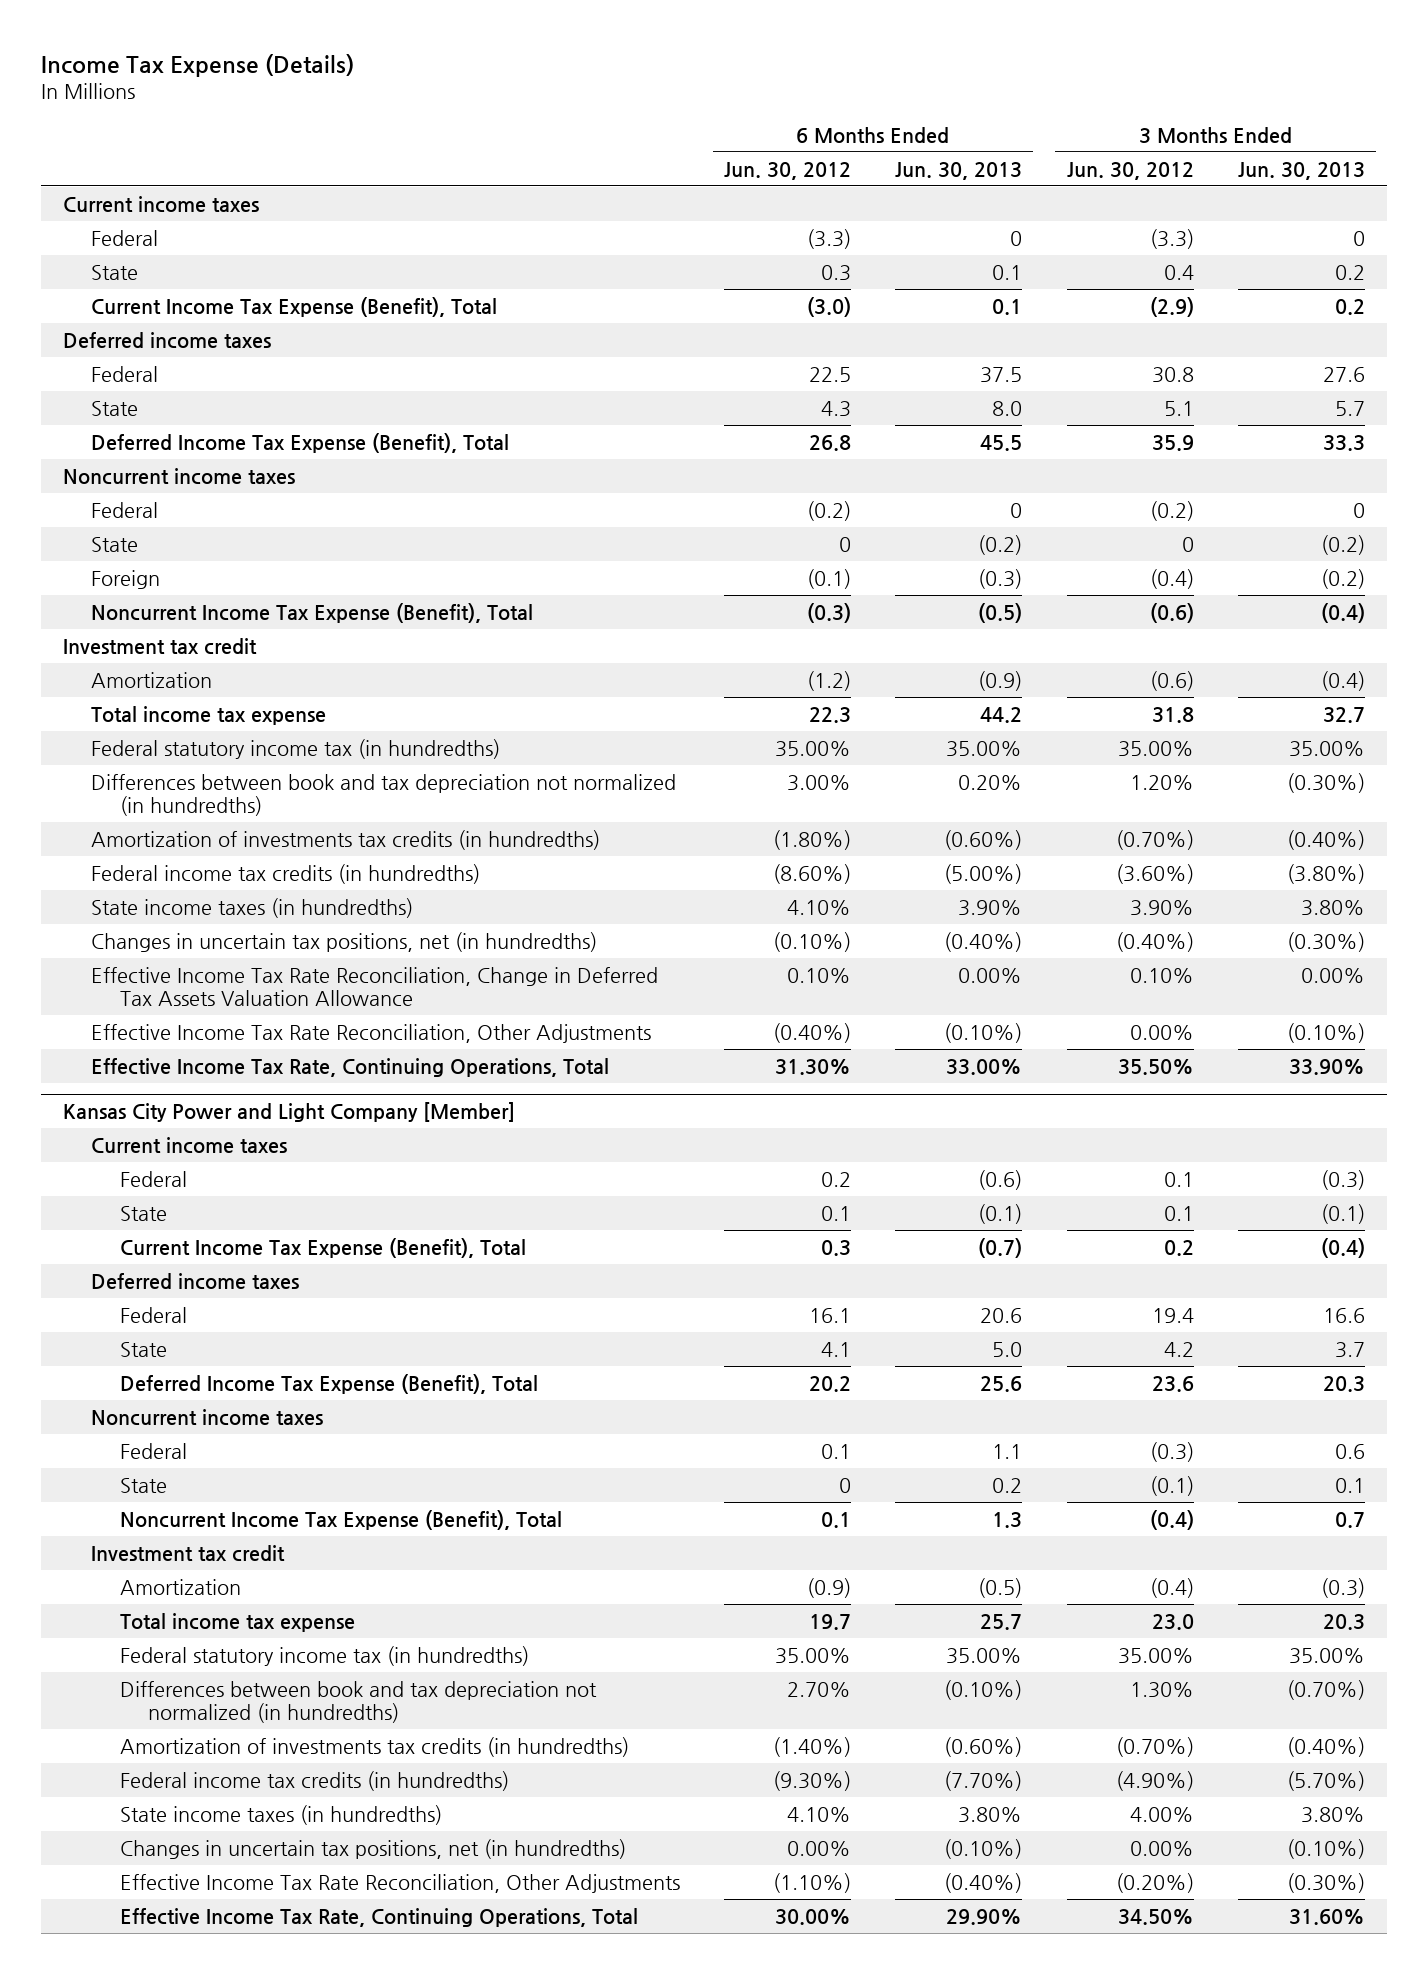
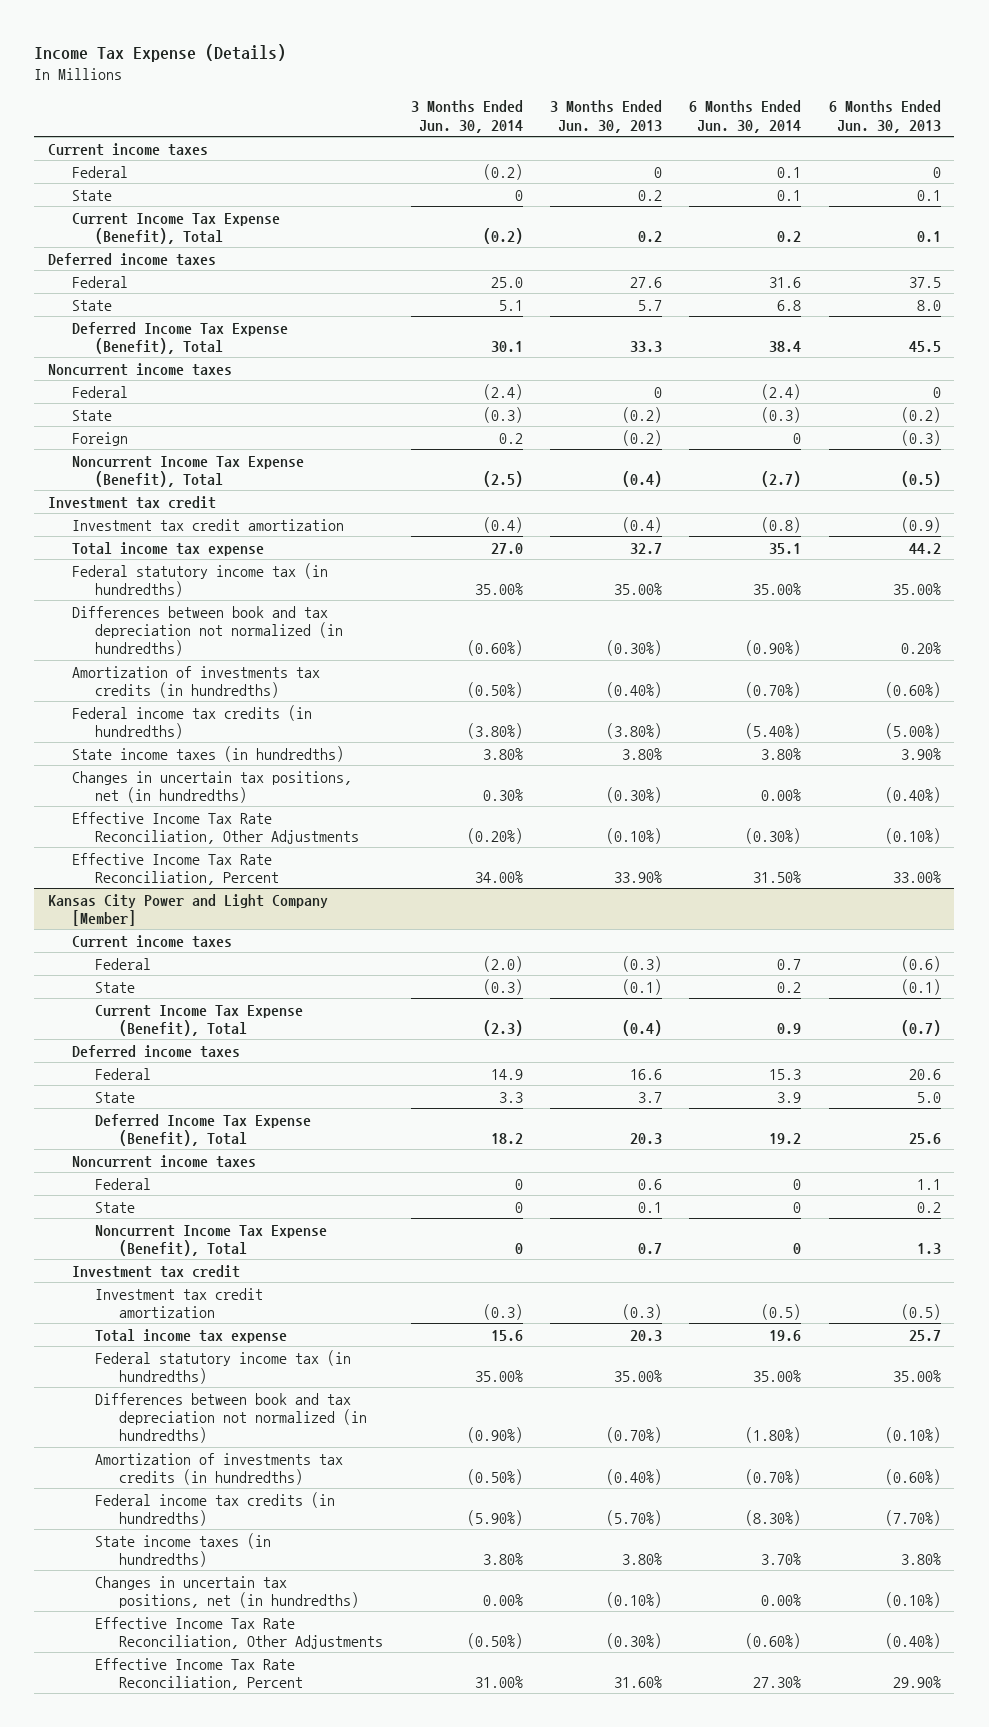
- | 6 Months Ended Jun. 30, 2012 | 6 Months Ended Jun. 30, 2013 | 3 Months Ended Jun. 30, 2012 | 3 Months Ended Jun. 30, 2013
+ | 3 Months Ended Jun. 30, 2014 | 3 Months Ended Jun. 30, 2013 | 6 Months Ended Jun. 30, 2014 | 6 Months Ended Jun. 30, 2013
- Amortization | (1.2) | (0.9) | (0.6) | (0.4)
+ Investment tax credit amortization | (0.4) | (0.4) | (0.8) | (0.9)
- Effective Income Tax Rate Reconciliation, Change in Deferred Tax Assets Valuation Allowance | 0.10% | 0.00% | 0.10% | 0.00%
- Effective Income Tax Rate, Continuing Operations, Total | 31.30% | 33.00% | 35.50% | 33.90%
+ Effective Income Tax Rate Reconciliation, Percent | 34.00% | 33.90% | 31.50% | 33.00%
@ Kansas City Power and Light Company [Member]
- Amortization | (0.9) | (0.5) | (0.4) | (0.3)
+ Investment tax credit amortization | (0.3) | (0.3) | (0.5) | (0.5)
- Effective Income Tax Rate, Continuing Operations, Total | 30.00% | 29.90% | 34.50% | 31.60%
+ Effective Income Tax Rate Reconciliation, Percent | 31.00% | 31.60% | 27.30% | 29.90%

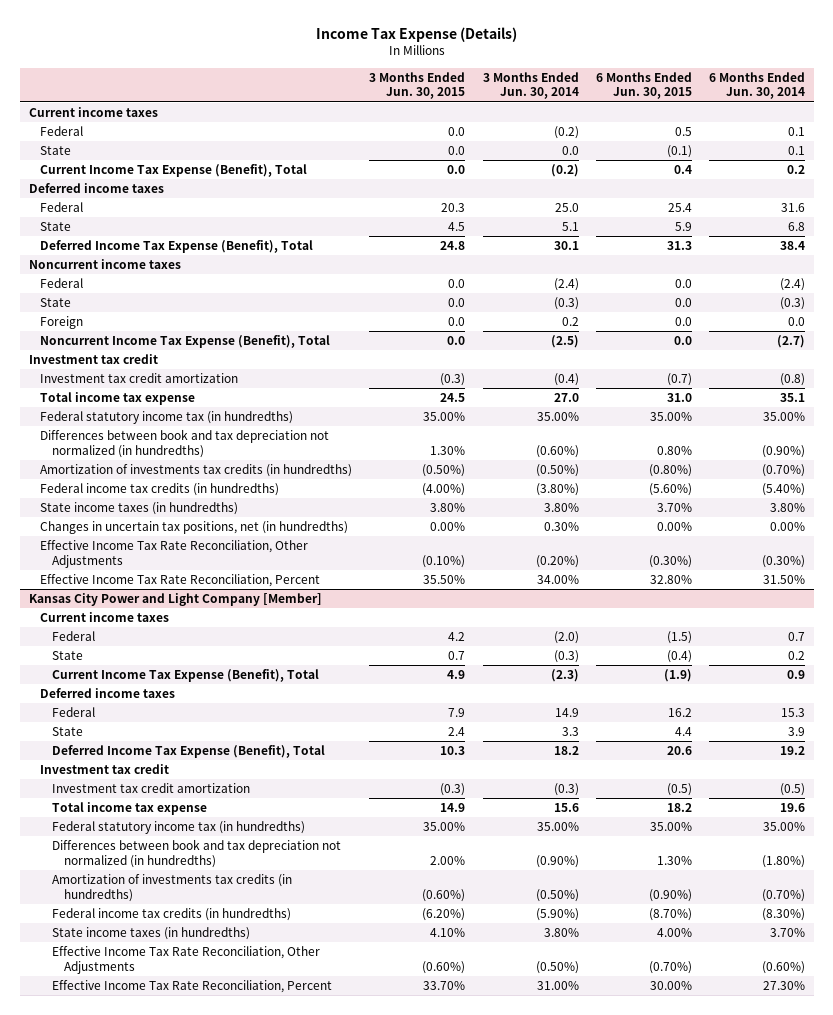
- | 3 Months Ended Jun. 30, 2014 | 3 Months Ended Jun. 30, 2013 | 6 Months Ended Jun. 30, 2014 | 6 Months Ended Jun. 30, 2013
+ | 3 Months Ended Jun. 30, 2015 | 3 Months Ended Jun. 30, 2014 | 6 Months Ended Jun. 30, 2015 | 6 Months Ended Jun. 30, 2014
- State | 0 | 0.2 | 0.1 | 0.1
+ State | 0.0 | 0.0 | (0.1) | 0.1
- Foreign | 0.2 | (0.2) | 0 | (0.3)
+ Foreign | 0.0 | 0.2 | 0.0 | 0.0
@ Kansas City Power and Light Company [Member]
- Noncurrent income taxes
- Federal | 0 | 0.6 | 0 | 1.1
- State | 0 | 0.1 | 0 | 0.2
- Noncurrent Income Tax Expense (Benefit), Total | 0 | 0.7 | 0 | 1.3
- Changes in uncertain tax positions, net (in hundredths) | 0.00% | (0.10%) | 0.00% | (0.10%)

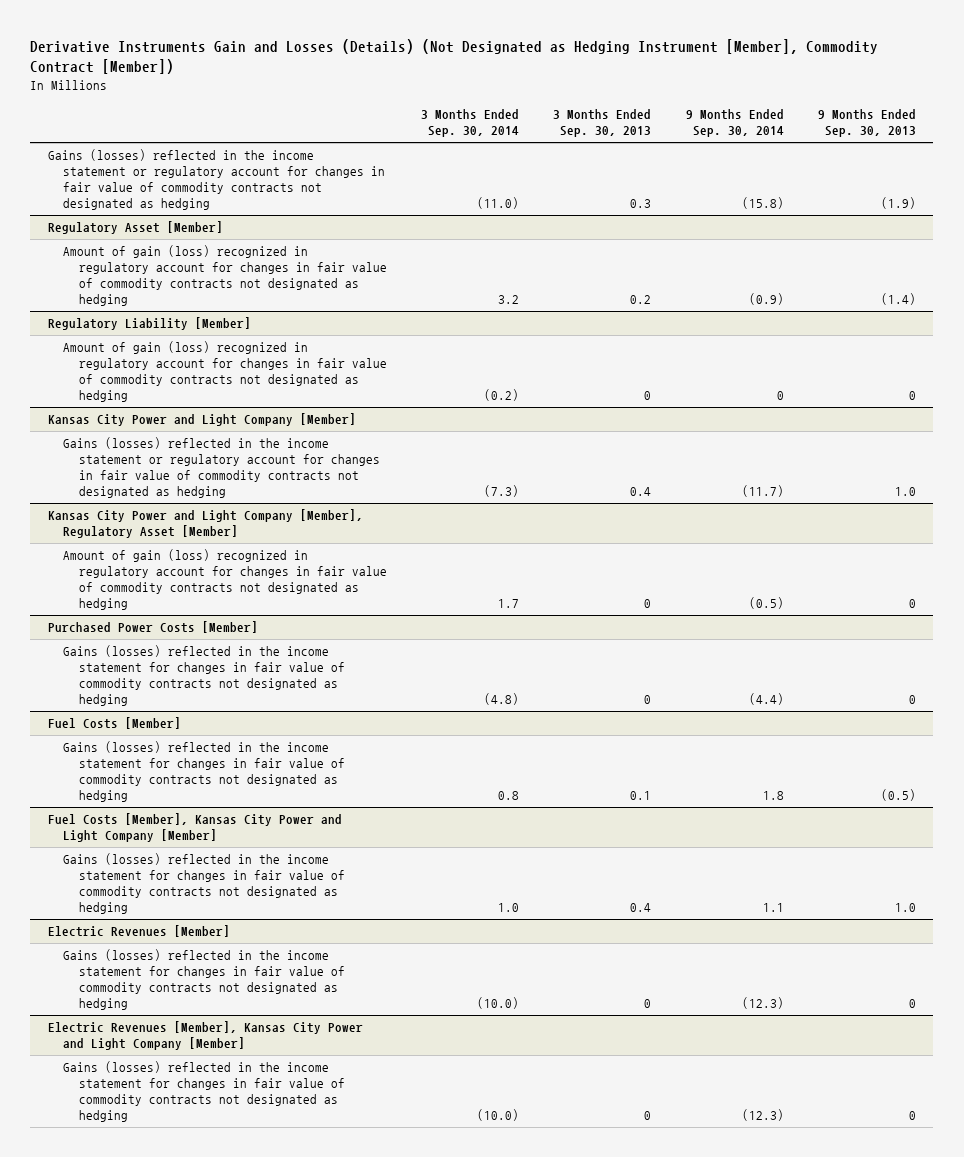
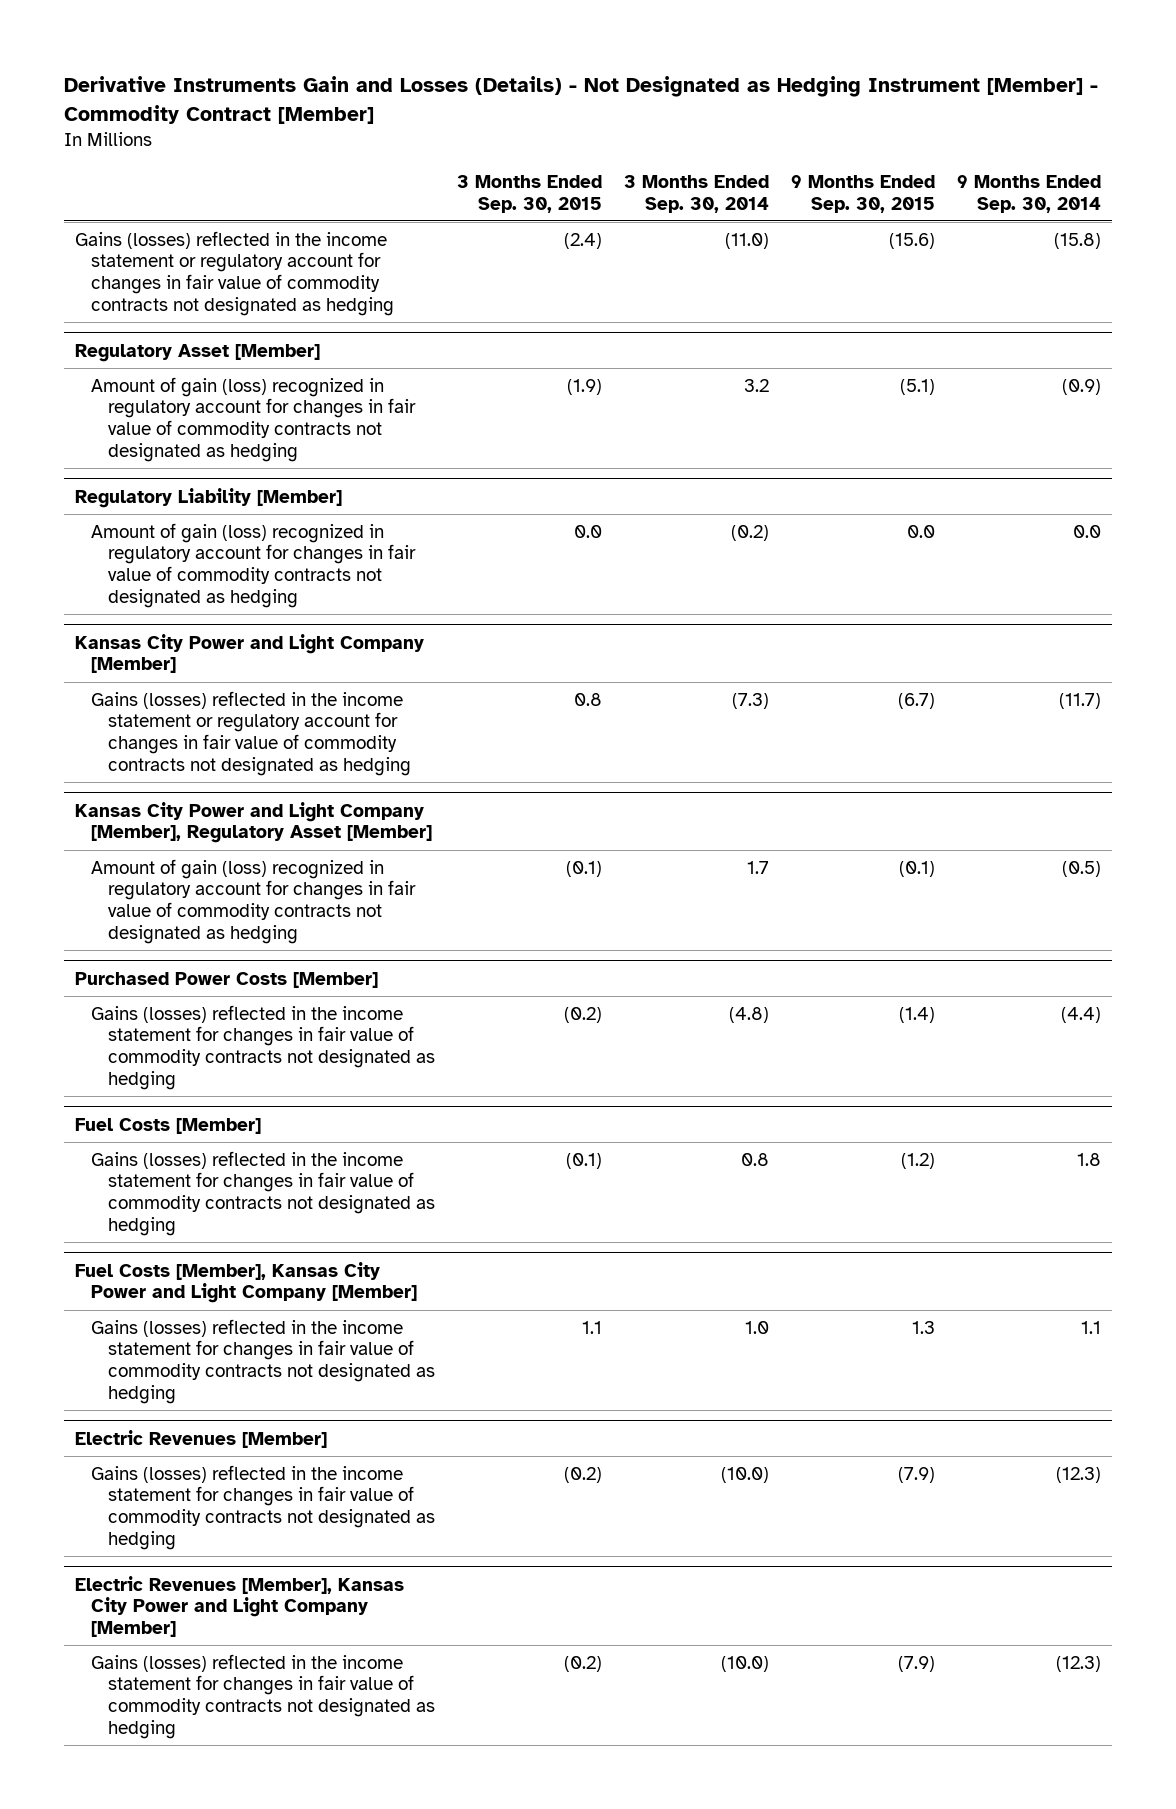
- Derivative Instruments Gain and Losses (Details) (Not Designated as Hedging Instrument [Member], Commodity Contract [Member])
+ Derivative Instruments Gain and Losses (Details) - Not Designated as Hedging Instrument [Member] - Commodity Contract [Member]
- | 3 Months Ended Sep. 30, 2014 | 3 Months Ended Sep. 30, 2013 | 9 Months Ended Sep. 30, 2014 | 9 Months Ended Sep. 30, 2013
+ | 3 Months Ended Sep. 30, 2015 | 3 Months Ended Sep. 30, 2014 | 9 Months Ended Sep. 30, 2015 | 9 Months Ended Sep. 30, 2014
@ Regulatory Liability [Member]
- Amount of gain (loss) recognized in regulatory account for changes in fair value of commodity contracts not designated as hedging | (0.2) | 0 | 0 | 0
+ Amount of gain (loss) recognized in regulatory account for changes in fair value of commodity contracts not designated as hedging | 0.0 | (0.2) | 0.0 | 0.0

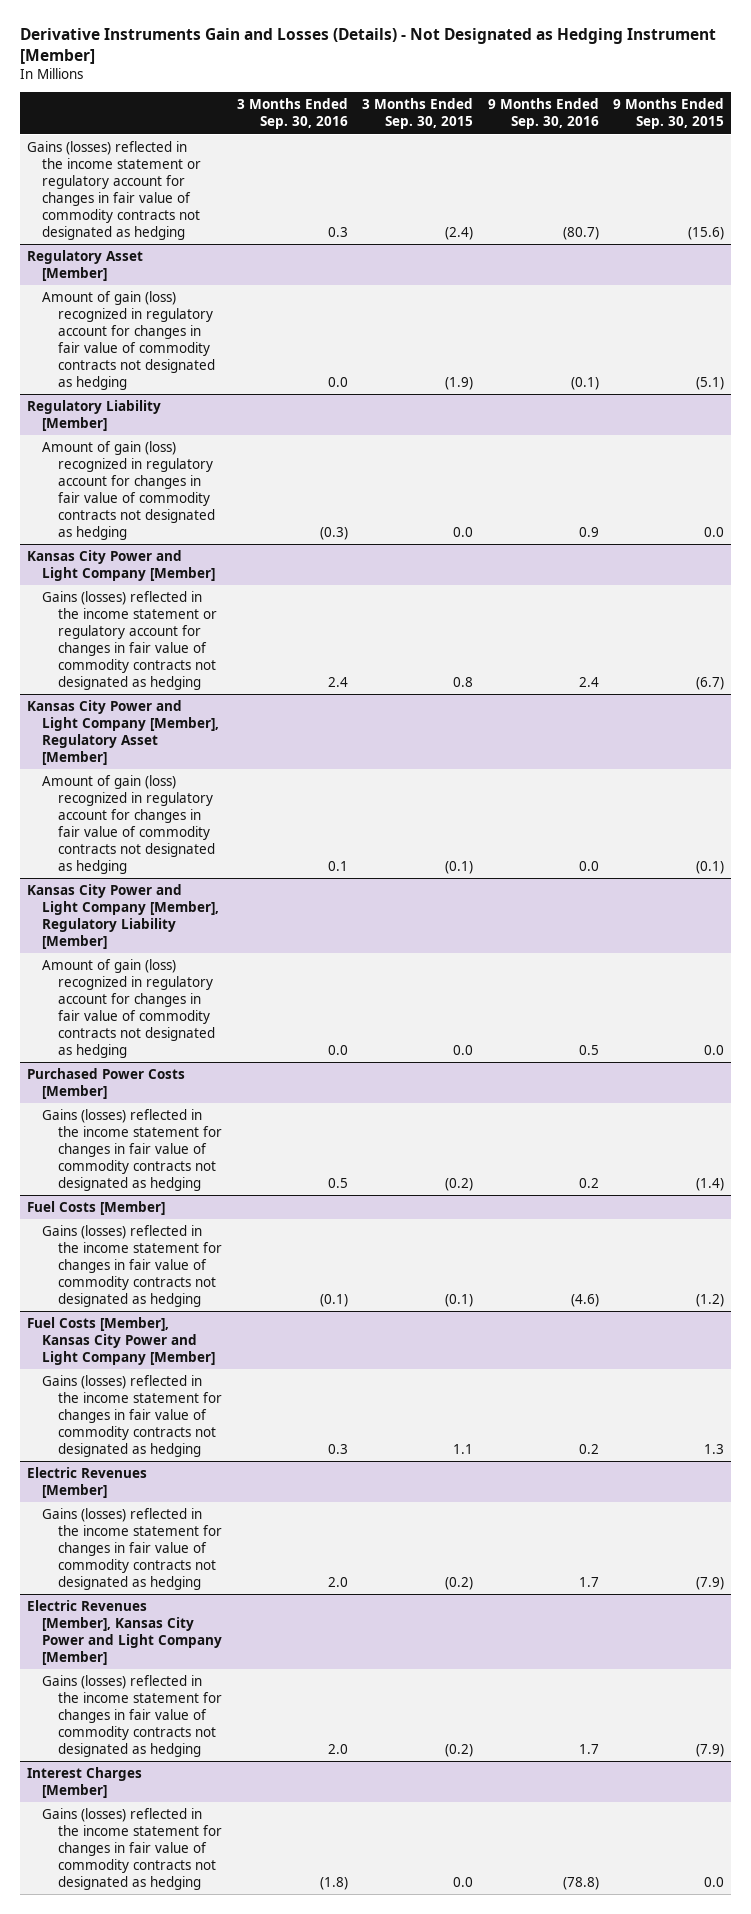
- Derivative Instruments Gain and Losses (Details) - Not Designated as Hedging Instrument [Member] - Commodity Contract [Member]
+ Derivative Instruments Gain and Losses (Details) - Not Designated as Hedging Instrument [Member]
- | 3 Months Ended Sep. 30, 2015 | 3 Months Ended Sep. 30, 2014 | 9 Months Ended Sep. 30, 2015 | 9 Months Ended Sep. 30, 2014
+ | 3 Months Ended Sep. 30, 2016 | 3 Months Ended Sep. 30, 2015 | 9 Months Ended Sep. 30, 2016 | 9 Months Ended Sep. 30, 2015
+ Kansas City Power and Light Company [Member], Regulatory Liability [Member]
+ Amount of gain (loss) recognized in regulatory account for changes in fair value of commodity contracts not designated as hedging | 0.0 | 0.0 | 0.5 | 0.0
+ Interest Charges [Member]
+ Gains (losses) reflected in the income statement for changes in fair value of commodity contracts not designated as hedging | (1.8) | 0.0 | (78.8) | 0.0

